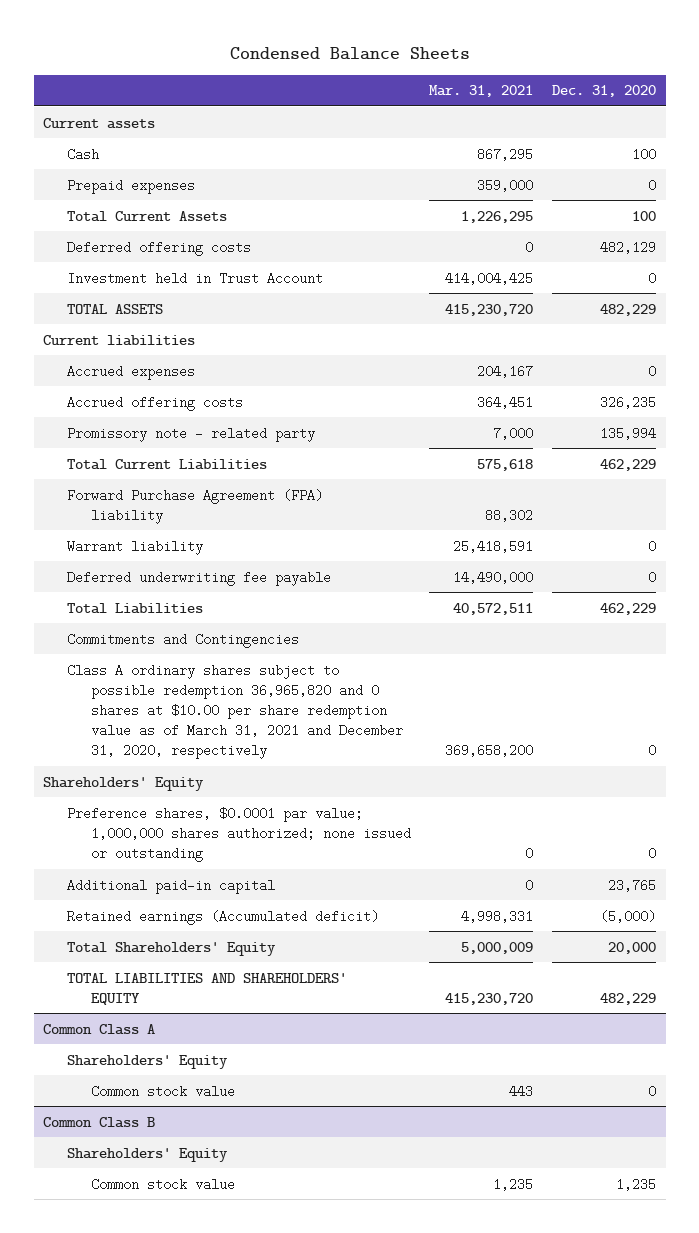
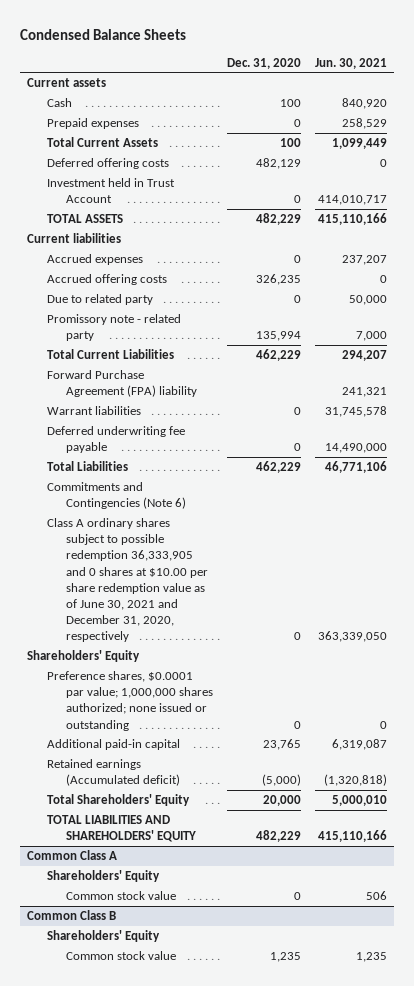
- | Mar. 31, 2021 | Dec. 31, 2020
+ | Dec. 31, 2020 | Jun. 30, 2021
+ Due to related party | 0 | 50,000
- Warrant liability | 25,418,591 | 0
+ Warrant liabilities | 0 | 31,745,578
- Commitments and Contingencies
- Class A ordinary shares subject to possible redemption 36,965,820 and 0 shares at $10.00 per share redemption value as of March 31, 2021 and December 31, 2020, respectively | 369,658,200 | 0
+ Commitments and Contingencies (Note 6)
+ Class A ordinary shares subject to possible redemption 36,333,905 and 0 shares at $10.00 per share redemption value as of June 30, 2021 and December 31, 2020, respectively | 0 | 363,339,050

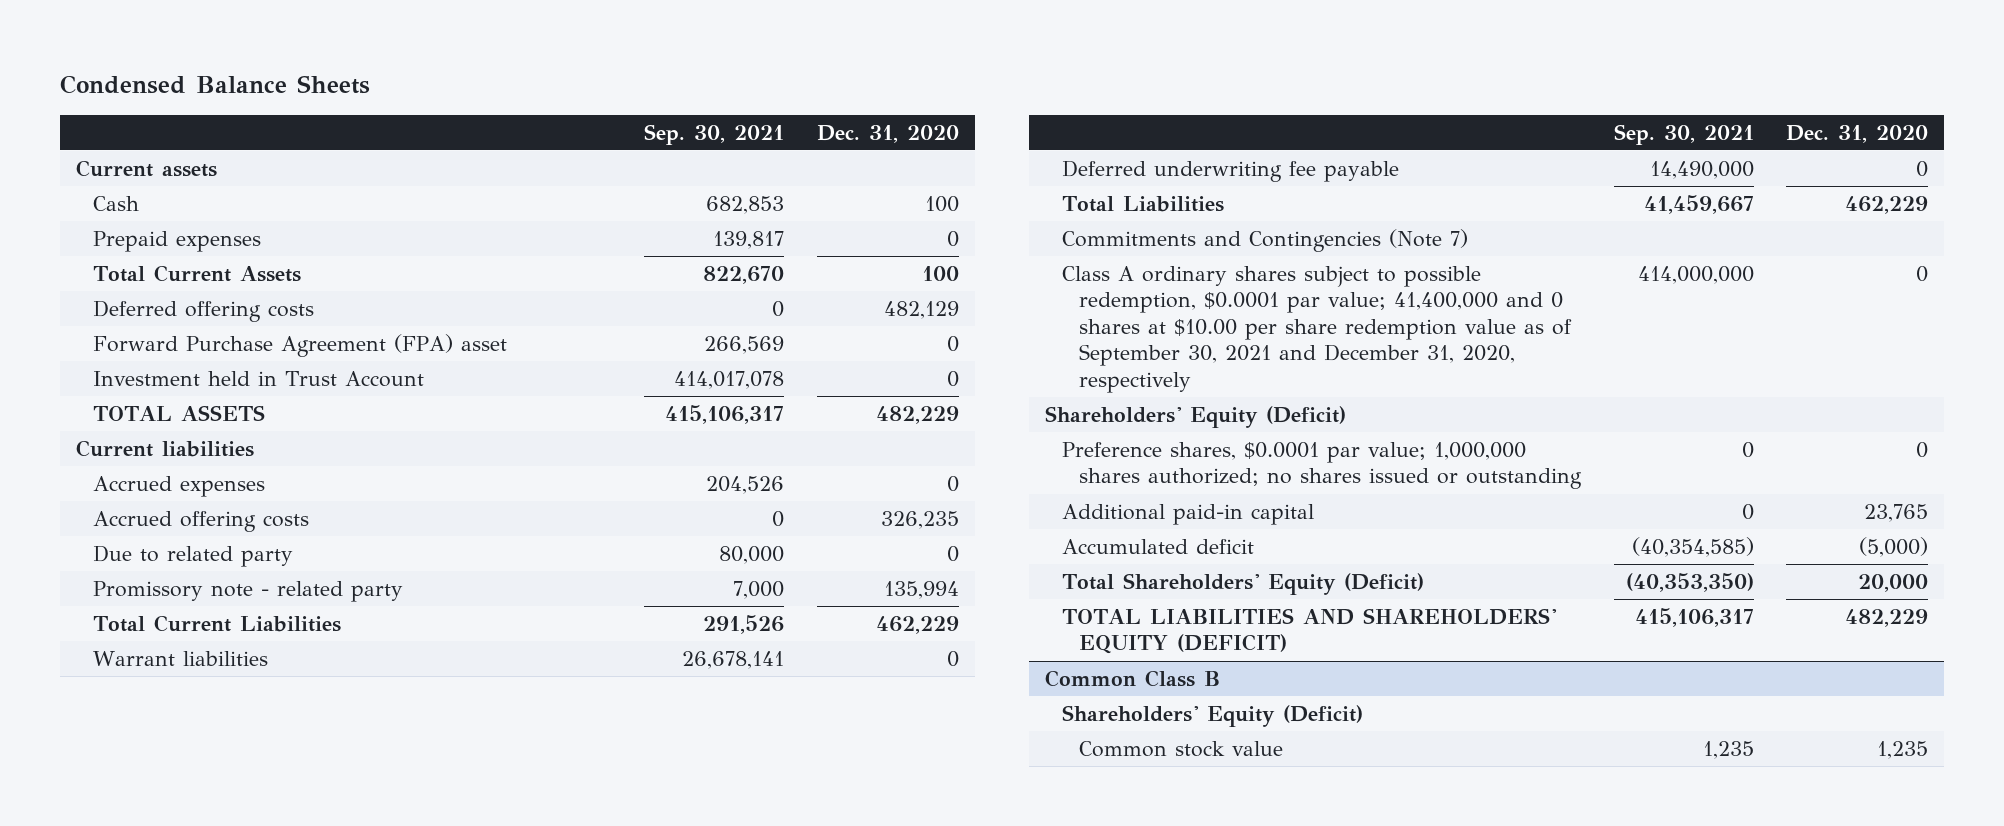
- | Dec. 31, 2020 | Jun. 30, 2021
+ | Sep. 30, 2021 | Dec. 31, 2020
+ Forward Purchase Agreement (FPA) asset | 266,569 | 0
- Forward Purchase Agreement (FPA) liability | | 241,321
- Commitments and Contingencies (Note 6)
- Class A ordinary shares subject to possible redemption 36,333,905 and 0 shares at $10.00 per share redemption value as of June 30, 2021 and December 31, 2020, respectively | 0 | 363,339,050
- Shareholders' Equity
- Preference shares, $0.0001 par value; 1,000,000 shares authorized; none issued or outstanding | 0 | 0
+ Commitments and Contingencies (Note 7)
+ Class A ordinary shares subject to possible redemption, $0.0001 par value; 41,400,000 and 0 shares at $10.00 per share redemption value as of September 30, 2021 and December 31, 2020, respectively | 414,000,000 | 0
+ Shareholders' Equity (Deficit)
+ Preference shares, $0.0001 par value; 1,000,000 shares authorized; no shares issued or outstanding | 0 | 0
- Retained earnings (Accumulated deficit) | (5,000) | (1,320,818)
- Total Shareholders' Equity | 20,000 | 5,000,010
- TOTAL LIABILITIES AND SHAREHOLDERS' EQUITY | 482,229 | 415,110,166
- Common Class A
- Shareholders' Equity
- Common stock value | 0 | 506
+ Accumulated deficit | (40,354,585) | (5,000)
+ Total Shareholders' Equity (Deficit) | (40,353,350) | 20,000
+ TOTAL LIABILITIES AND SHAREHOLDERS' EQUITY (DEFICIT) | 415,106,317 | 482,229
@ Common Class B
- Shareholders' Equity
+ Shareholders' Equity (Deficit)

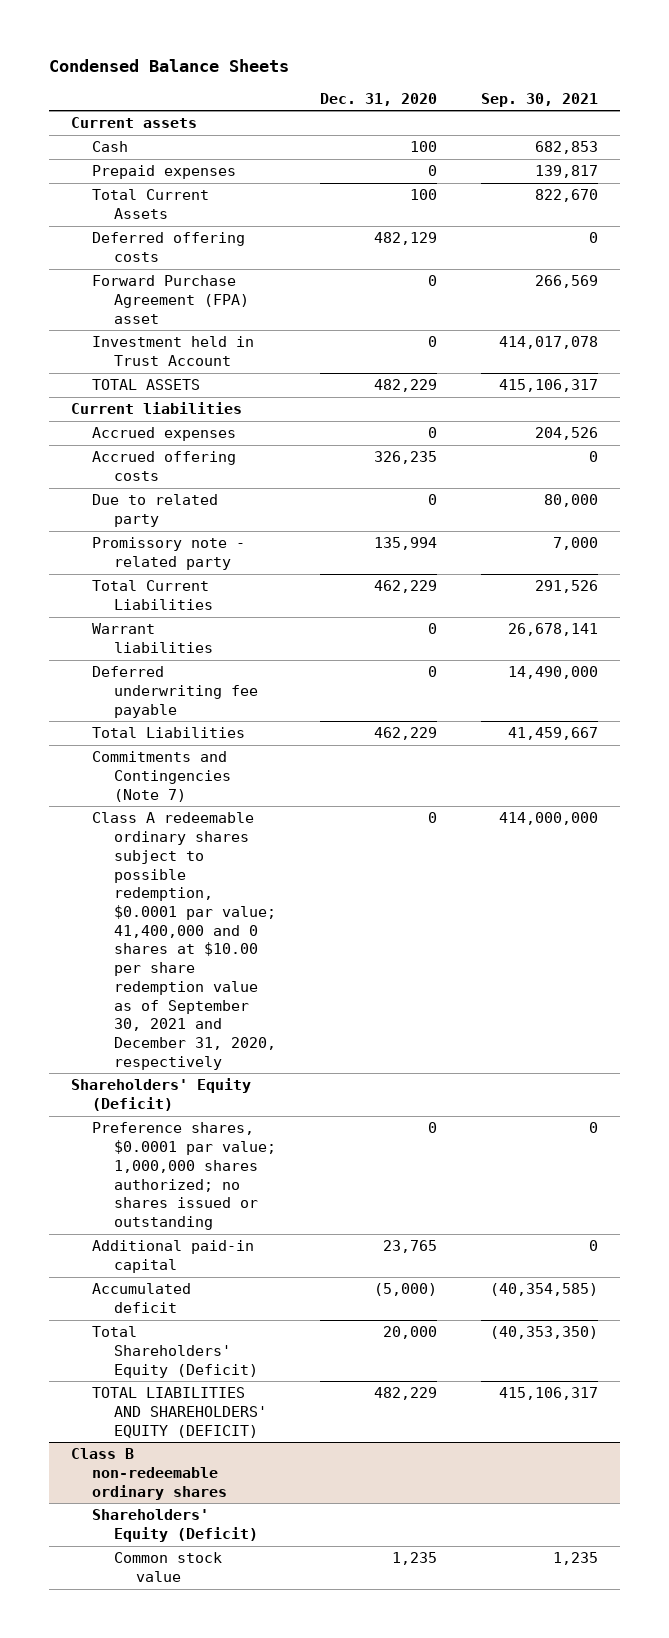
- | Sep. 30, 2021 | Dec. 31, 2020
+ | Dec. 31, 2020 | Sep. 30, 2021
- Class A ordinary shares subject to possible redemption, $0.0001 par value; 41,400,000 and 0 shares at $10.00 per share redemption value as of September 30, 2021 and December 31, 2020, respectively | 414,000,000 | 0
+ Class A redeemable ordinary shares subject to possible redemption, $0.0001 par value; 41,400,000 and 0 shares at $10.00 per share redemption value as of September 30, 2021 and December 31, 2020, respectively | 0 | 414,000,000
- Common Class B
+ Class B non-redeemable ordinary shares

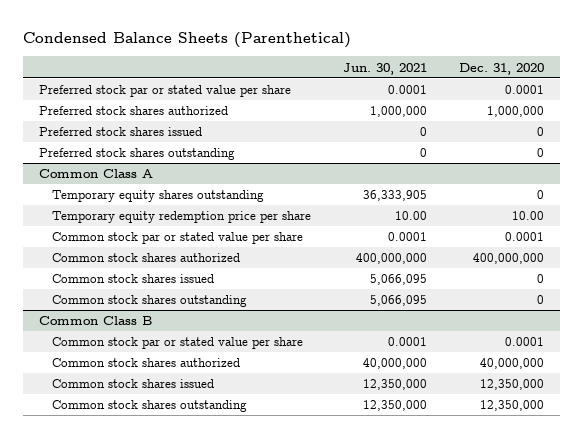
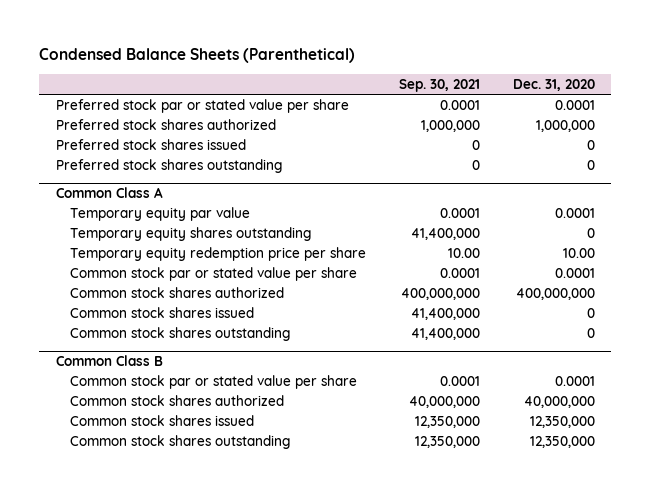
- | Jun. 30, 2021 | Dec. 31, 2020
+ | Sep. 30, 2021 | Dec. 31, 2020
@ Common Class A
+ Temporary equity par value | 0.0001 | 0.0001

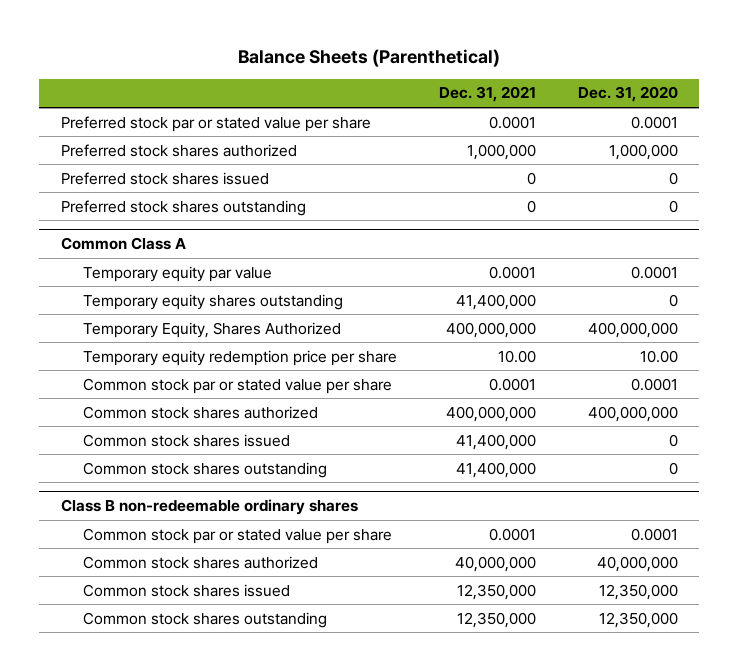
- Condensed Balance Sheets (Parenthetical)
+ Balance Sheets (Parenthetical)
- | Sep. 30, 2021 | Dec. 31, 2020
+ | Dec. 31, 2021 | Dec. 31, 2020
@ Common Class A
+ Temporary Equity, Shares Authorized | 400,000,000 | 400,000,000
- Common Class B
+ Class B non-redeemable ordinary shares

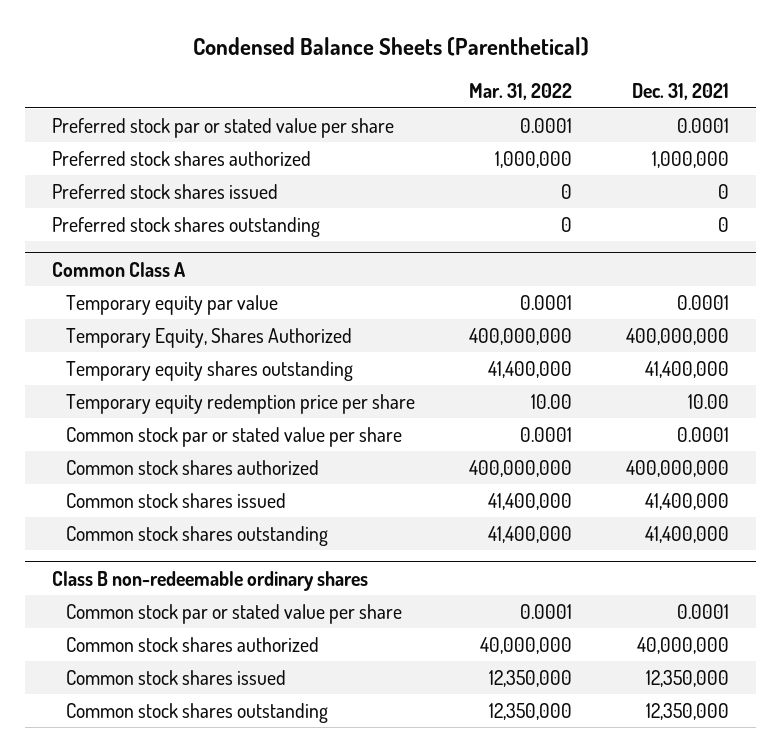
- Balance Sheets (Parenthetical)
+ Condensed Balance Sheets (Parenthetical)
- | Dec. 31, 2021 | Dec. 31, 2020
+ | Mar. 31, 2022 | Dec. 31, 2021
@ Common Class A
moved down: Temporary equity shares outstanding | 41,400,000 | 41,400,000

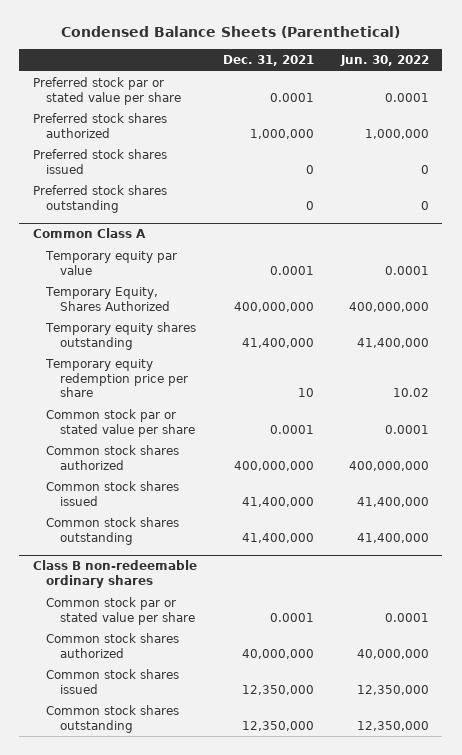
- | Mar. 31, 2022 | Dec. 31, 2021
+ | Dec. 31, 2021 | Jun. 30, 2022
@ Common Class A
- Temporary equity redemption price per share | 10.00 | 10.00
+ Temporary equity redemption price per share | 10 | 10.02

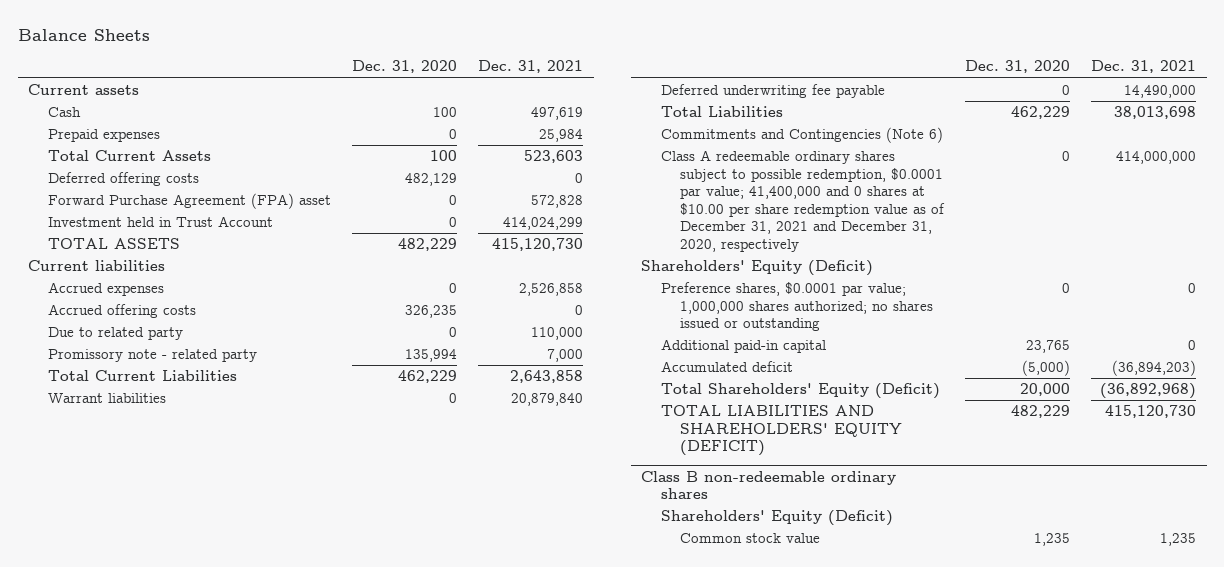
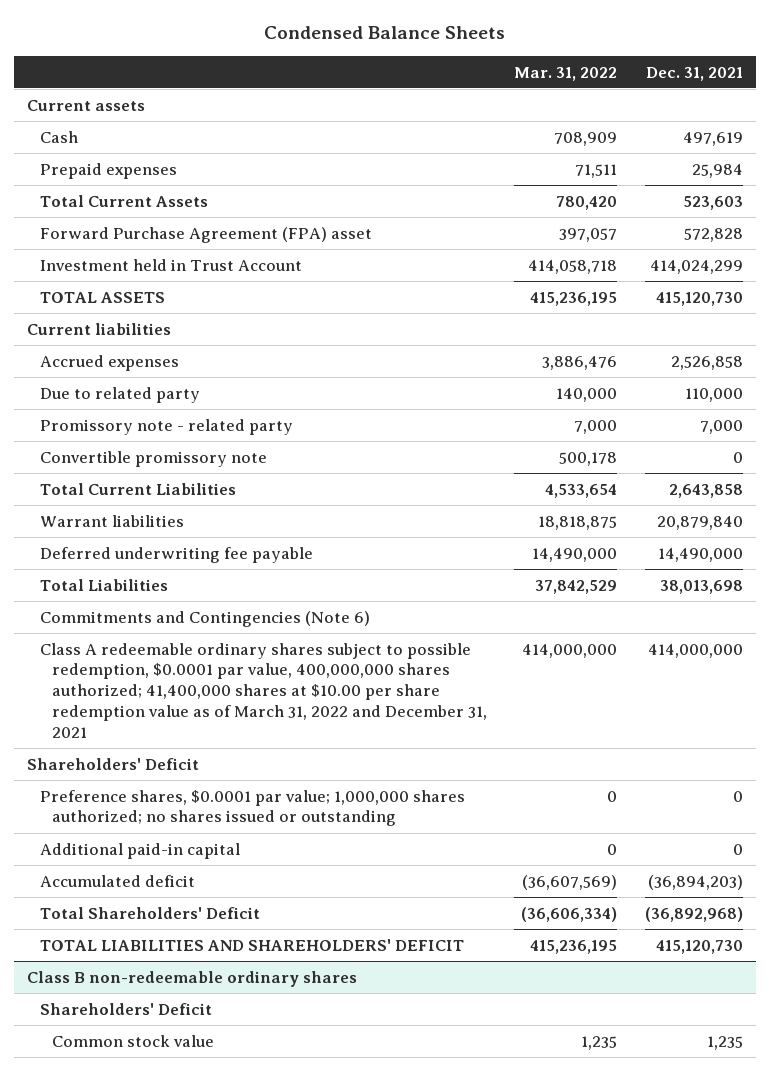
- Balance Sheets
+ Condensed Balance Sheets
- | Dec. 31, 2020 | Dec. 31, 2021
+ | Mar. 31, 2022 | Dec. 31, 2021
- Deferred offering costs | 482,129 | 0
- Accrued offering costs | 326,235 | 0
+ Convertible promissory note | 500,178 | 0
- Class A redeemable ordinary shares subject to possible redemption, $0.0001 par value; 41,400,000 and 0 shares at $10.00 per share redemption value as of December 31, 2021 and December 31, 2020, respectively | 0 | 414,000,000
- Shareholders' Equity (Deficit)
+ Class A redeemable ordinary shares subject to possible redemption, $0.0001 par value, 400,000,000 shares authorized; 41,400,000 shares at $10.00 per share redemption value as of March 31, 2022 and December 31, 2021 | 414,000,000 | 414,000,000
+ Shareholders' Deficit
- Total Shareholders' Equity (Deficit) | 20,000 | (36,892,968)
- TOTAL LIABILITIES AND SHAREHOLDERS' EQUITY (DEFICIT) | 482,229 | 415,120,730
+ Total Shareholders' Deficit | (36,606,334) | (36,892,968)
+ TOTAL LIABILITIES AND SHAREHOLDERS' DEFICIT | 415,236,195 | 415,120,730
@ Class B non-redeemable ordinary shares
- Shareholders' Equity (Deficit)
+ Shareholders' Deficit

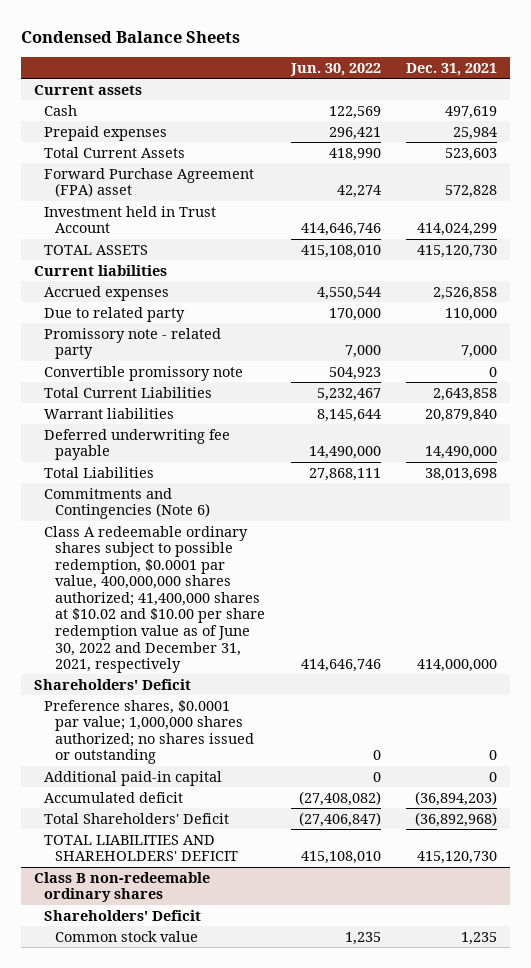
- | Mar. 31, 2022 | Dec. 31, 2021
+ | Jun. 30, 2022 | Dec. 31, 2021
- Class A redeemable ordinary shares subject to possible redemption, $0.0001 par value, 400,000,000 shares authorized; 41,400,000 shares at $10.00 per share redemption value as of March 31, 2022 and December 31, 2021 | 414,000,000 | 414,000,000
+ Class A redeemable ordinary shares subject to possible redemption, $0.0001 par value, 400,000,000 shares authorized; 41,400,000 shares at $10.02 and $10.00 per share redemption value as of June 30, 2022 and December 31, 2021, respectively | 414,646,746 | 414,000,000

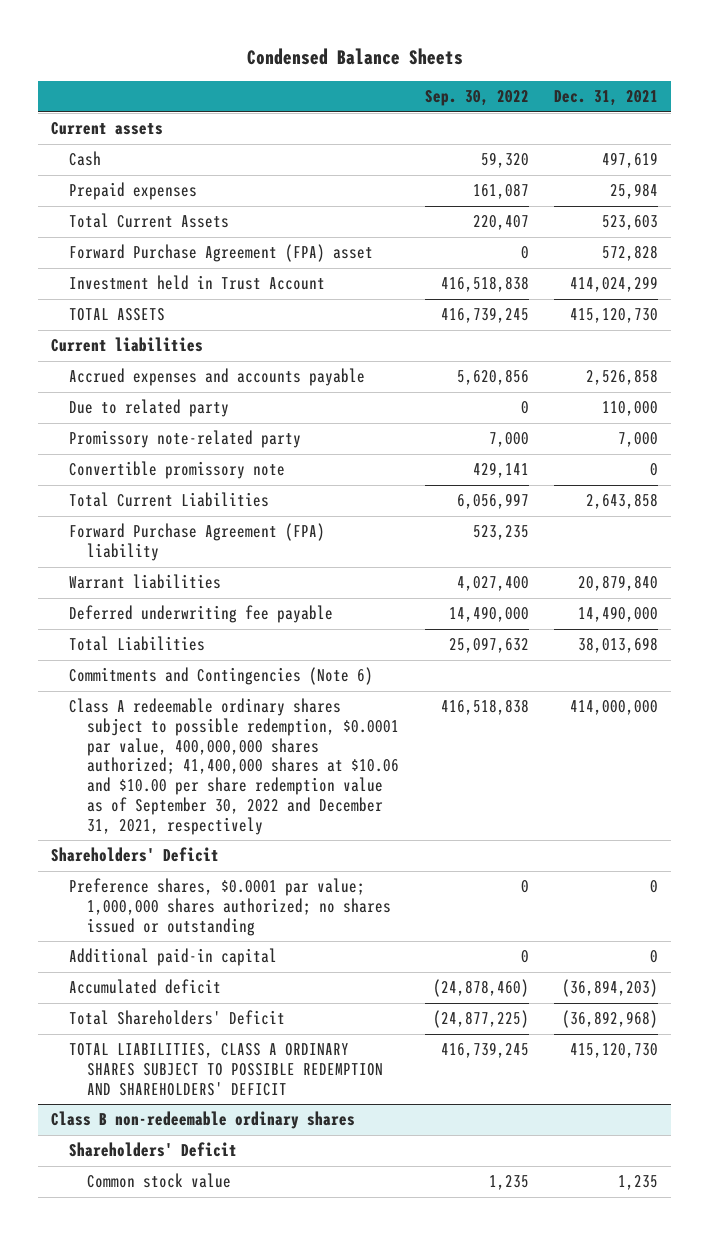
- | Jun. 30, 2022 | Dec. 31, 2021
+ | Sep. 30, 2022 | Dec. 31, 2021
- Accrued expenses | 4,550,544 | 2,526,858
+ Accrued expenses and accounts payable | 5,620,856 | 2,526,858
- Promissory note - related party | 7,000 | 7,000
+ Promissory note-related party | 7,000 | 7,000
+ Forward Purchase Agreement (FPA) liability | 523,235 |
- Class A redeemable ordinary shares subject to possible redemption, $0.0001 par value, 400,000,000 shares authorized; 41,400,000 shares at $10.02 and $10.00 per share redemption value as of June 30, 2022 and December 31, 2021, respectively | 414,646,746 | 414,000,000
+ Class A redeemable ordinary shares subject to possible redemption, $0.0001 par value, 400,000,000 shares authorized; 41,400,000 shares at $10.06 and $10.00 per share redemption value as of September 30, 2022 and December 31, 2021, respectively | 416,518,838 | 414,000,000
- TOTAL LIABILITIES AND SHAREHOLDERS' DEFICIT | 415,108,010 | 415,120,730
+ TOTAL LIABILITIES, CLASS A ORDINARY SHARES SUBJECT TO POSSIBLE REDEMPTION AND SHAREHOLDERS' DEFICIT | 416,739,245 | 415,120,730

